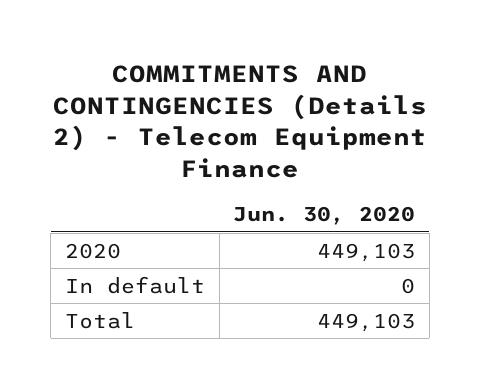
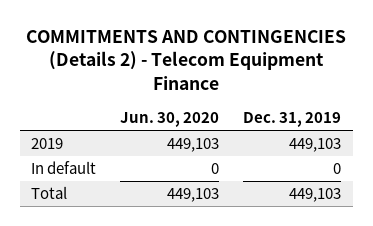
- | Jun. 30, 2020
+ | Jun. 30, 2020 | Dec. 31, 2019
- 2020 | 449,103
+ 2019 | 449,103 | 449,103

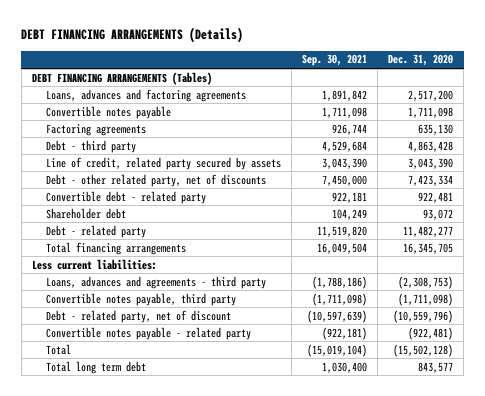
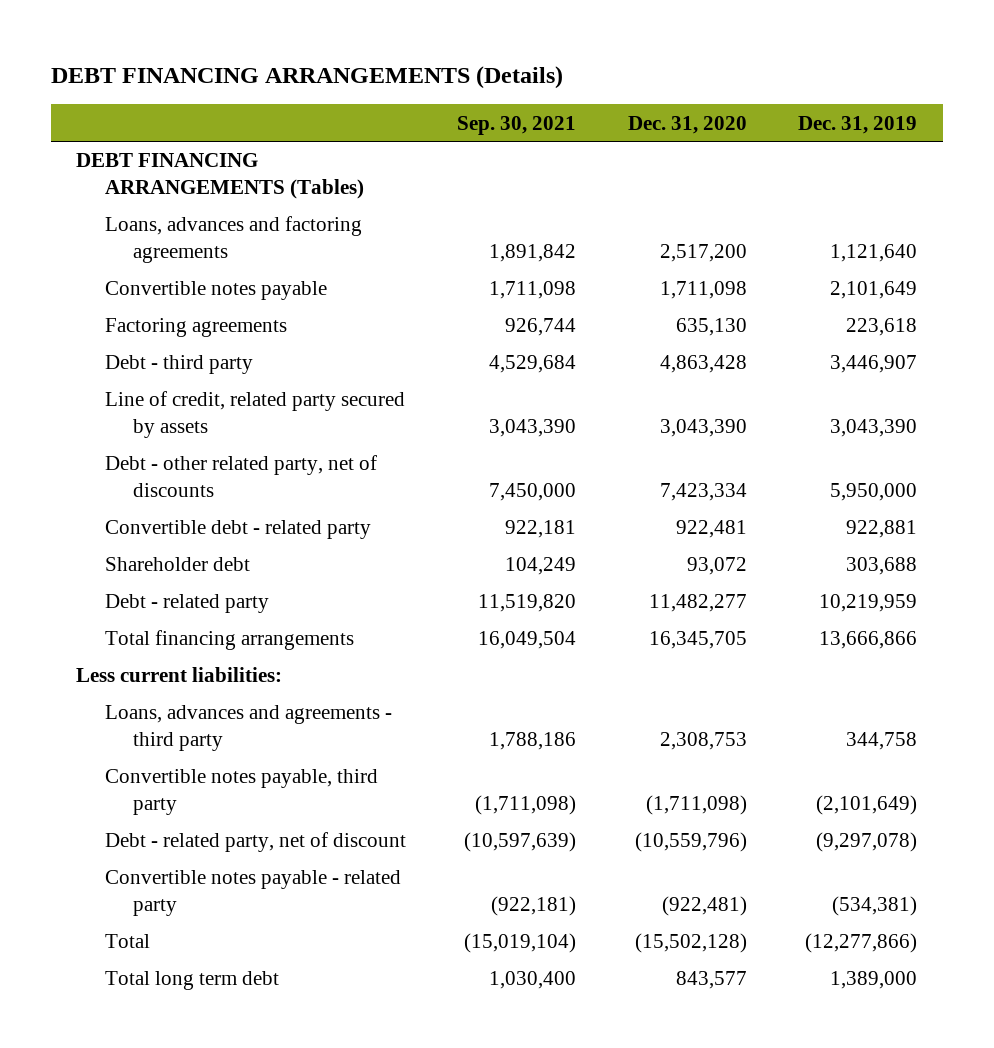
- | Sep. 30, 2021 | Dec. 31, 2020
+ | Sep. 30, 2021 | Dec. 31, 2020 | Dec. 31, 2019
- Loans, advances and agreements - third party | (1,788,186) | (2,308,753)
+ Loans, advances and agreements - third party | 1,788,186 | 2,308,753 | 344,758

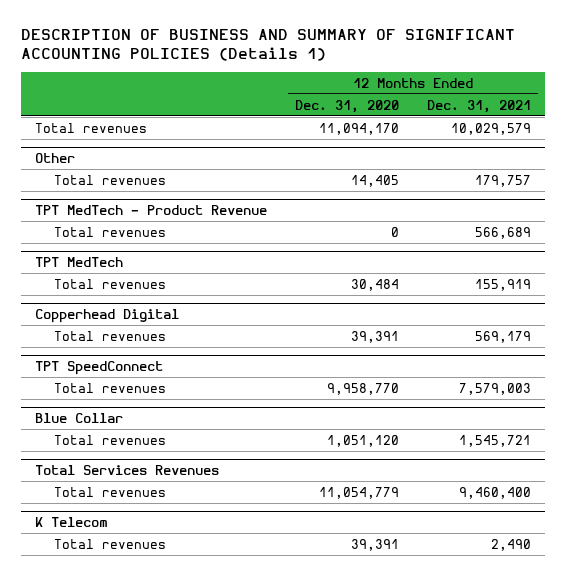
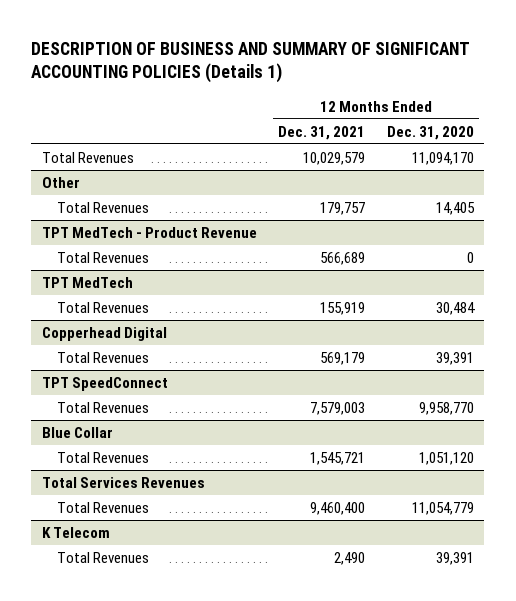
- | 12 Months Ended Dec. 31, 2020 | 12 Months Ended Dec. 31, 2021
+ | 12 Months Ended Dec. 31, 2021 | 12 Months Ended Dec. 31, 2020
- Total revenues | 11,094,170 | 10,029,579
+ Total Revenues | 10,029,579 | 11,094,170
@ Other
- Total revenues | 14,405 | 179,757
+ Total Revenues | 179,757 | 14,405
@ TPT MedTech - Product Revenue
- Total revenues | 0 | 566,689
+ Total Revenues | 566,689 | 0
@ TPT MedTech
- Total revenues | 30,484 | 155,919
+ Total Revenues | 155,919 | 30,484
@ Copperhead Digital
- Total revenues | 39,391 | 569,179
+ Total Revenues | 569,179 | 39,391
@ TPT SpeedConnect
- Total revenues | 9,958,770 | 7,579,003
+ Total Revenues | 7,579,003 | 9,958,770
@ Blue Collar
- Total revenues | 1,051,120 | 1,545,721
+ Total Revenues | 1,545,721 | 1,051,120
@ Total Services Revenues
- Total revenues | 11,054,779 | 9,460,400
+ Total Revenues | 9,460,400 | 11,054,779
@ K Telecom
- Total revenues | 39,391 | 2,490
+ Total Revenues | 2,490 | 39,391

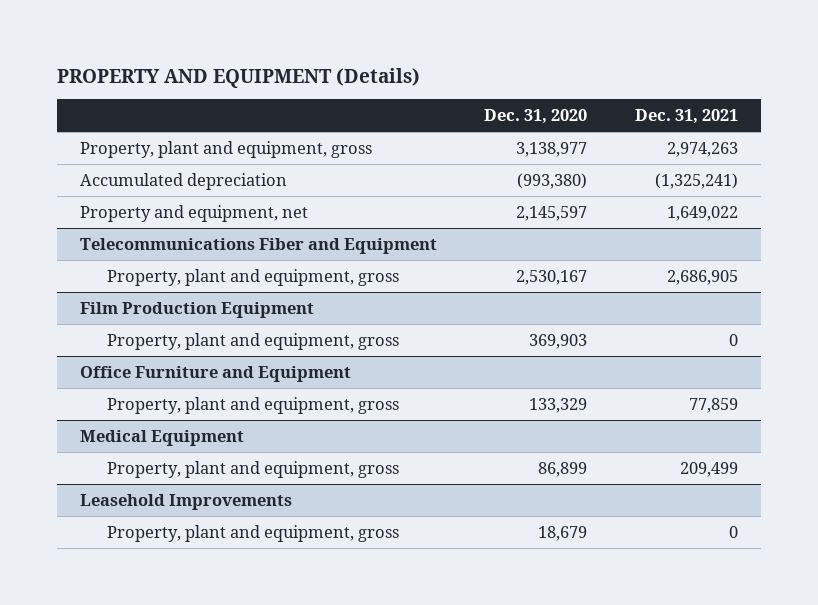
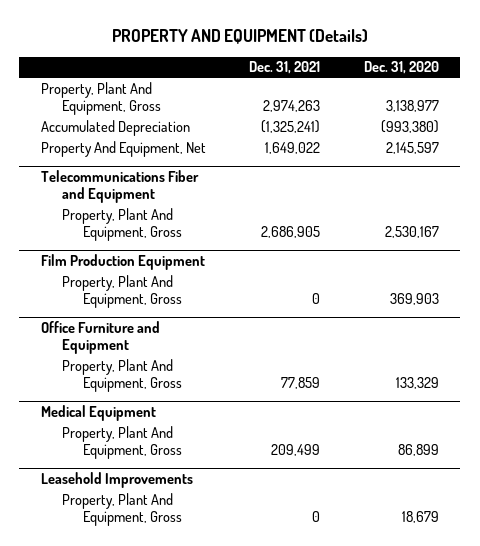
- | Dec. 31, 2020 | Dec. 31, 2021
+ | Dec. 31, 2021 | Dec. 31, 2020
- Property, plant and equipment, gross | 3,138,977 | 2,974,263
- Accumulated depreciation | (993,380) | (1,325,241)
- Property and equipment, net | 2,145,597 | 1,649,022
+ Property, Plant And Equipment, Gross | 2,974,263 | 3,138,977
+ Accumulated Depreciation | (1,325,241) | (993,380)
+ Property And Equipment, Net | 1,649,022 | 2,145,597
@ Telecommunications Fiber and Equipment
- Property, plant and equipment, gross | 2,530,167 | 2,686,905
+ Property, Plant And Equipment, Gross | 2,686,905 | 2,530,167
@ Film Production Equipment
- Property, plant and equipment, gross | 369,903 | 0
+ Property, Plant And Equipment, Gross | 0 | 369,903
@ Office Furniture and Equipment
- Property, plant and equipment, gross | 133,329 | 77,859
+ Property, Plant And Equipment, Gross | 77,859 | 133,329
@ Medical Equipment
- Property, plant and equipment, gross | 86,899 | 209,499
+ Property, Plant And Equipment, Gross | 209,499 | 86,899
@ Leasehold Improvements
- Property, plant and equipment, gross | 18,679 | 0
+ Property, Plant And Equipment, Gross | 0 | 18,679

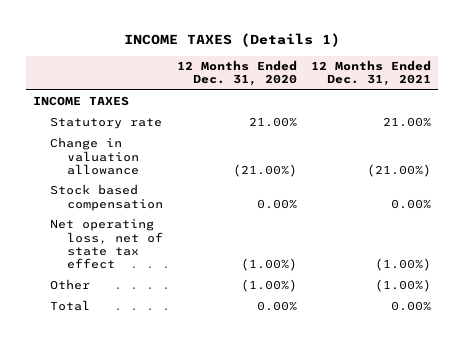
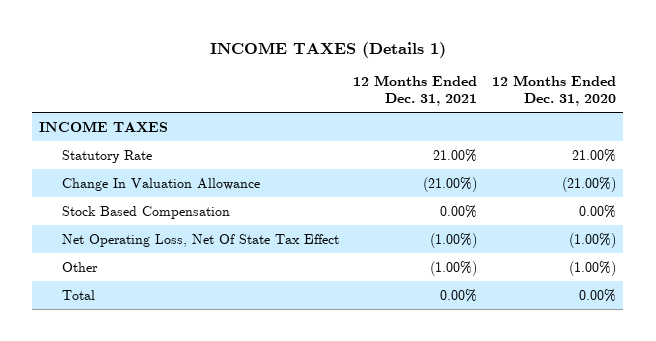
- | 12 Months Ended Dec. 31, 2020 | 12 Months Ended Dec. 31, 2021
+ | 12 Months Ended Dec. 31, 2021 | 12 Months Ended Dec. 31, 2020
- Statutory rate | 21.00% | 21.00%
- Change in valuation allowance | (21.00%) | (21.00%)
- Stock based compensation | 0.00% | 0.00%
- Net operating loss, net of state tax effect | (1.00%) | (1.00%)
+ Statutory Rate | 21.00% | 21.00%
+ Change In Valuation Allowance | (21.00%) | (21.00%)
+ Stock Based Compensation | 0.00% | 0.00%
+ Net Operating Loss, Net Of State Tax Effect | (1.00%) | (1.00%)

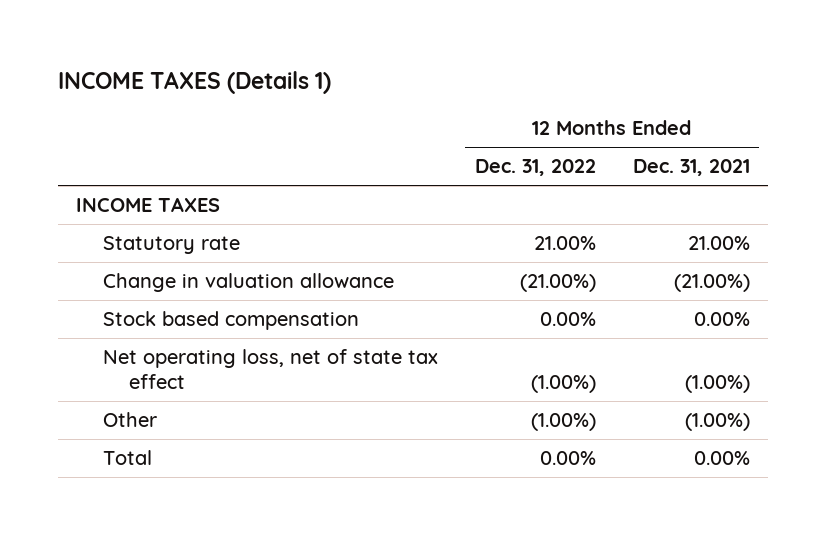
- | 12 Months Ended Dec. 31, 2021 | 12 Months Ended Dec. 31, 2020
+ | 12 Months Ended Dec. 31, 2022 | 12 Months Ended Dec. 31, 2021
- Statutory Rate | 21.00% | 21.00%
- Change In Valuation Allowance | (21.00%) | (21.00%)
- Stock Based Compensation | 0.00% | 0.00%
- Net Operating Loss, Net Of State Tax Effect | (1.00%) | (1.00%)
+ Statutory rate | 21.00% | 21.00%
+ Change in valuation allowance | (21.00%) | (21.00%)
+ Stock based compensation | 0.00% | 0.00%
+ Net operating loss, net of state tax effect | (1.00%) | (1.00%)

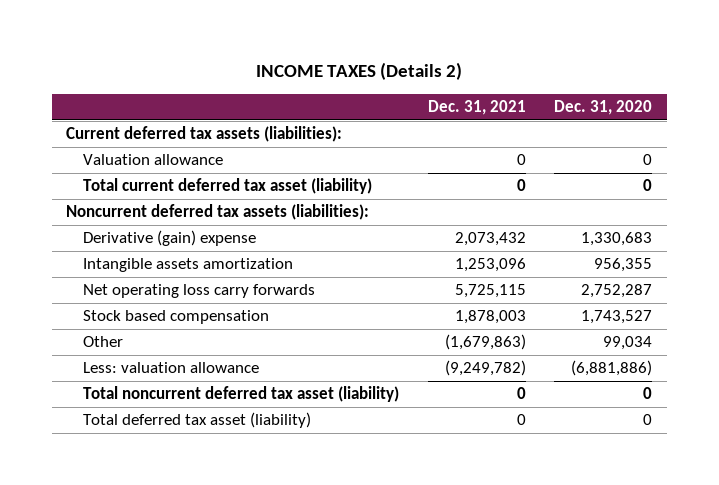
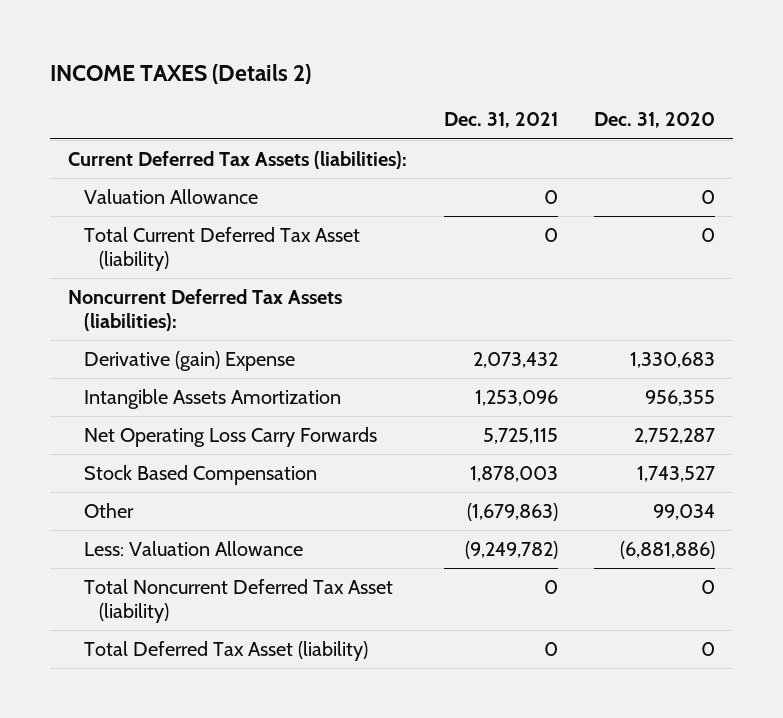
- Current deferred tax assets (liabilities):
- Valuation allowance | 0 | 0
- Total current deferred tax asset (liability) | 0 | 0
- Noncurrent deferred tax assets (liabilities):
- Derivative (gain) expense | 2,073,432 | 1,330,683
- Intangible assets amortization | 1,253,096 | 956,355
- Net operating loss carry forwards | 5,725,115 | 2,752,287
- Stock based compensation | 1,878,003 | 1,743,527
+ Current Deferred Tax Assets (liabilities):
+ Valuation Allowance | 0 | 0
+ Total Current Deferred Tax Asset (liability) | 0 | 0
+ Noncurrent Deferred Tax Assets (liabilities):
+ Derivative (gain) Expense | 2,073,432 | 1,330,683
+ Intangible Assets Amortization | 1,253,096 | 956,355
+ Net Operating Loss Carry Forwards | 5,725,115 | 2,752,287
+ Stock Based Compensation | 1,878,003 | 1,743,527
- Less: valuation allowance | (9,249,782) | (6,881,886)
- Total noncurrent deferred tax asset (liability) | 0 | 0
- Total deferred tax asset (liability) | 0 | 0
+ Less: Valuation Allowance | (9,249,782) | (6,881,886)
+ Total Noncurrent Deferred Tax Asset (liability) | 0 | 0
+ Total Deferred Tax Asset (liability) | 0 | 0

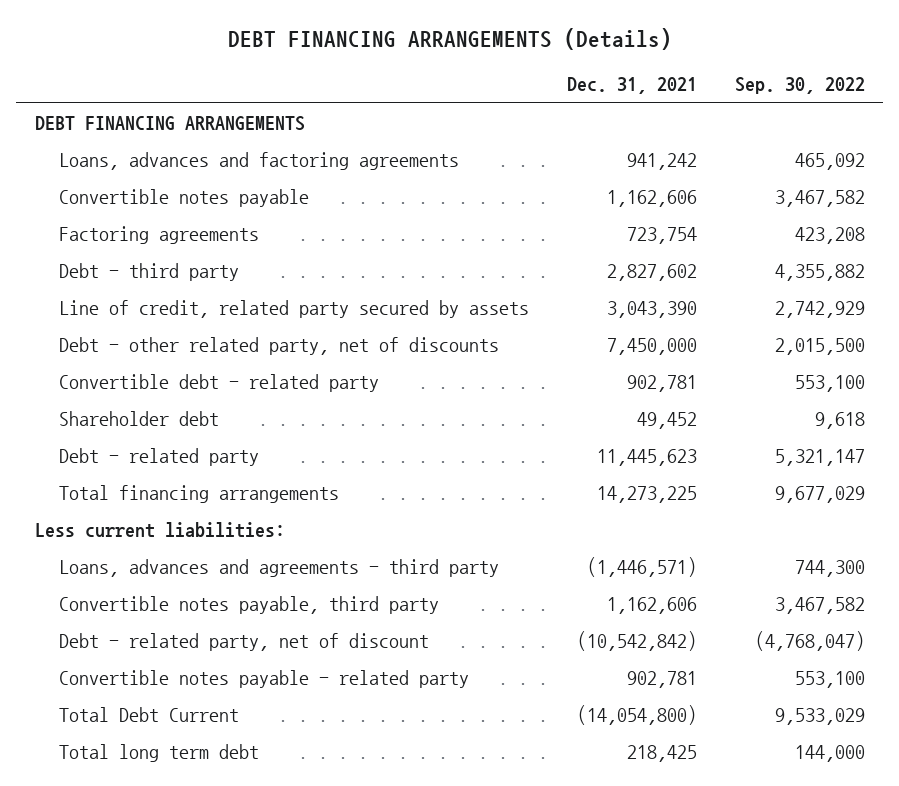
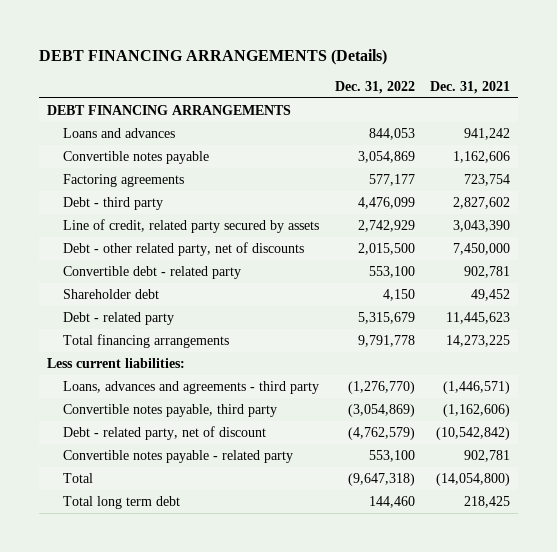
- | Dec. 31, 2021 | Sep. 30, 2022
+ | Dec. 31, 2022 | Dec. 31, 2021
- Loans, advances and factoring agreements | 941,242 | 465,092
+ Loans and advances | 844,053 | 941,242
- Convertible notes payable, third party | 1,162,606 | 3,467,582
+ Convertible notes payable, third party | (3,054,869) | (1,162,606)
- Total Debt Current | (14,054,800) | 9,533,029
+ Total | (9,647,318) | (14,054,800)

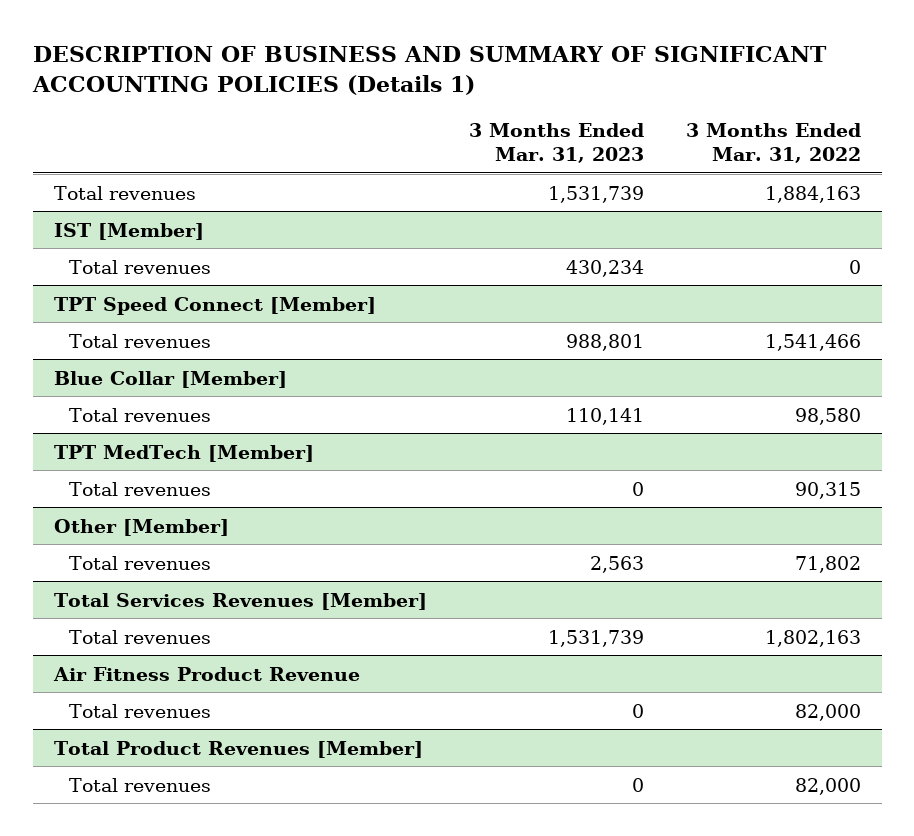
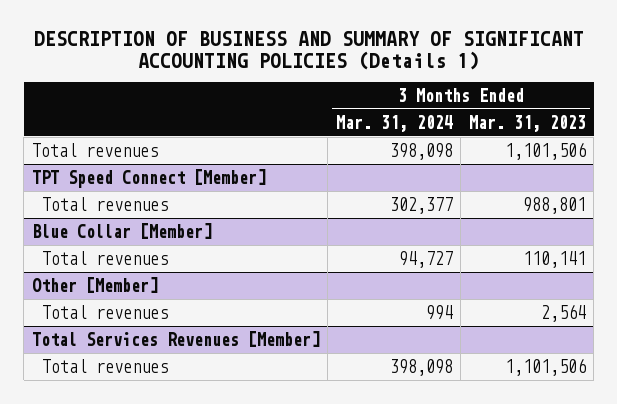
- | 3 Months Ended Mar. 31, 2023 | 3 Months Ended Mar. 31, 2022
+ | 3 Months Ended Mar. 31, 2024 | 3 Months Ended Mar. 31, 2023
- Total revenues | 1,531,739 | 1,884,163
- IST [Member]
- Total revenues | 430,234 | 0
+ Total revenues | 398,098 | 1,101,506
- TPT MedTech [Member]
- Total revenues | 0 | 90,315
@ Other [Member]
- Total revenues | 2,563 | 71,802
+ Total revenues | 994 | 2,564
@ Total Services Revenues [Member]
- Total revenues | 1,531,739 | 1,802,163
- Air Fitness Product Revenue
- Total revenues | 0 | 82,000
- Total Product Revenues [Member]
- Total revenues | 0 | 82,000
@ Total Services Revenues [Member]
+ Total revenues | 398,098 | 1,101,506

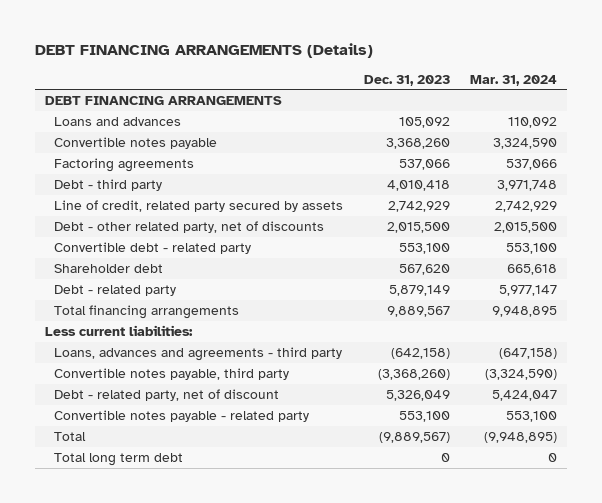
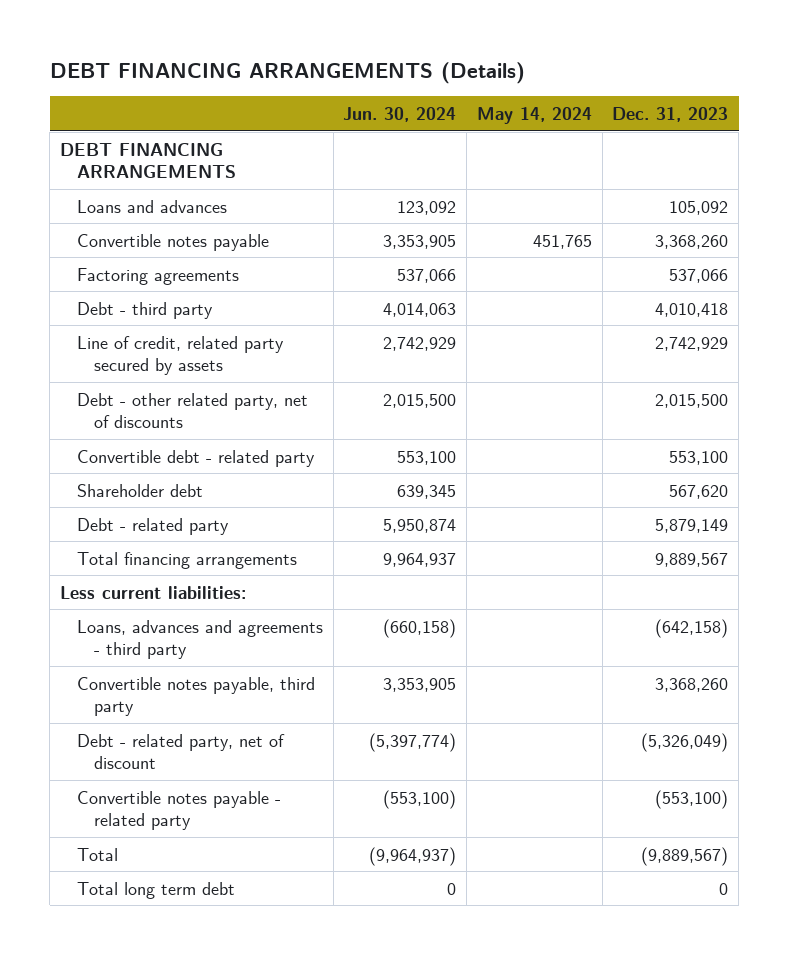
- | Dec. 31, 2023 | Mar. 31, 2024
+ | Jun. 30, 2024 | May 14, 2024 | Dec. 31, 2023
- Convertible notes payable, third party | (3,368,260) | (3,324,590)
- Debt - related party, net of discount | 5,326,049 | 5,424,047
- Convertible notes payable - related party | 553,100 | 553,100
+ Convertible notes payable, third party | 3,353,905 | | 3,368,260
+ Debt - related party, net of discount | (5,397,774) | | (5,326,049)
+ Convertible notes payable - related party | (553,100) | | (553,100)

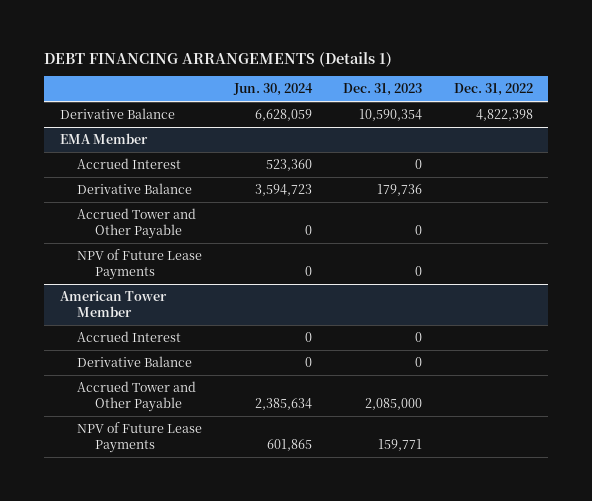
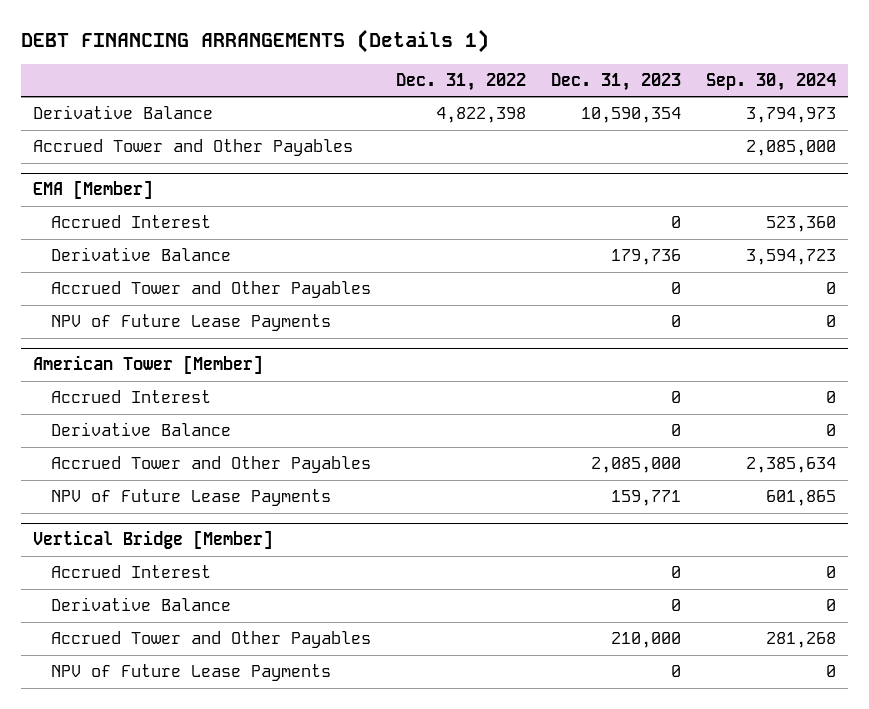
- | Jun. 30, 2024 | Dec. 31, 2023 | Dec. 31, 2022
+ | Dec. 31, 2022 | Dec. 31, 2023 | Sep. 30, 2024
- EMA Member
+ Accrued Tower and Other Payables | | | 2,085,000
+ EMA [Member]
- Accrued Tower and Other Payable | 0 | 0 |
+ Accrued Tower and Other Payables | | 0 | 0
- American Tower Member
+ American Tower [Member]
- Accrued Tower and Other Payable | 2,385,634 | 2,085,000 |
+ Accrued Tower and Other Payables | | 2,085,000 | 2,385,634
+ Vertical Bridge [Member]
+ Accrued Interest | | 0 | 0
+ Derivative Balance | | 0 | 0
+ Accrued Tower and Other Payables | | 210,000 | 281,268
+ NPV of Future Lease Payments | | 0 | 0

